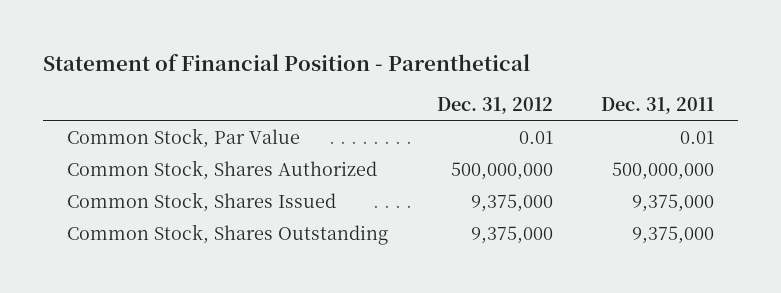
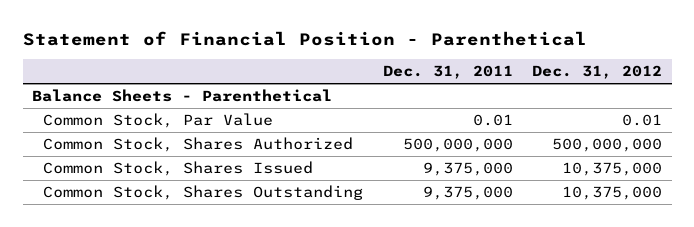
- | Dec. 31, 2012 | Dec. 31, 2011
+ | Dec. 31, 2011 | Dec. 31, 2012
+ Balance Sheets - Parenthetical
- Common Stock, Shares Issued | 9,375,000 | 9,375,000
- Common Stock, Shares Outstanding | 9,375,000 | 9,375,000
+ Common Stock, Shares Issued | 9,375,000 | 10,375,000
+ Common Stock, Shares Outstanding | 9,375,000 | 10,375,000

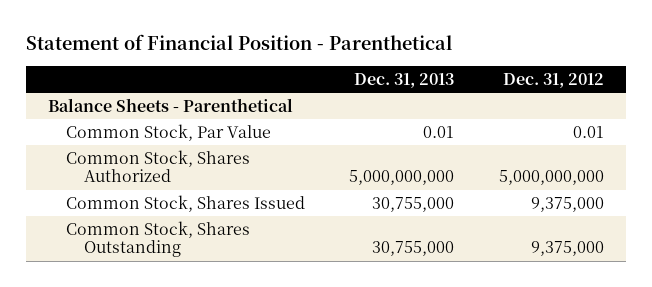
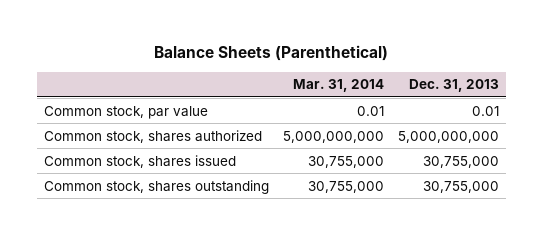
- Statement of Financial Position - Parenthetical
+ Balance Sheets (Parenthetical)
- | Dec. 31, 2013 | Dec. 31, 2012
+ | Mar. 31, 2014 | Dec. 31, 2013
- Balance Sheets - Parenthetical
- Common Stock, Par Value | 0.01 | 0.01
- Common Stock, Shares Authorized | 5,000,000,000 | 5,000,000,000
- Common Stock, Shares Issued | 30,755,000 | 9,375,000
- Common Stock, Shares Outstanding | 30,755,000 | 9,375,000
+ Common stock, par value | 0.01 | 0.01
+ Common stock, shares authorized | 5,000,000,000 | 5,000,000,000
+ Common stock, shares issued | 30,755,000 | 30,755,000
+ Common stock, shares outstanding | 30,755,000 | 30,755,000

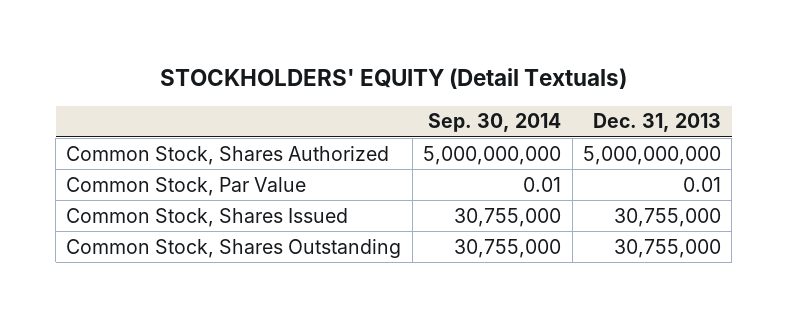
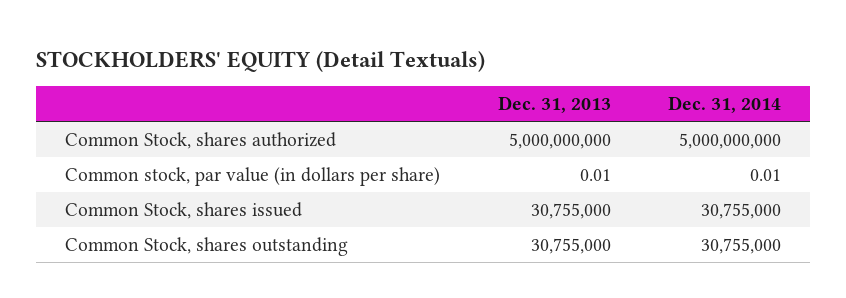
- | Sep. 30, 2014 | Dec. 31, 2013
+ | Dec. 31, 2013 | Dec. 31, 2014
- Common Stock, Shares Authorized | 5,000,000,000 | 5,000,000,000
- Common Stock, Par Value | 0.01 | 0.01
- Common Stock, Shares Issued | 30,755,000 | 30,755,000
- Common Stock, Shares Outstanding | 30,755,000 | 30,755,000
+ Common Stock, shares authorized | 5,000,000,000 | 5,000,000,000
+ Common stock, par value (in dollars per share) | 0.01 | 0.01
+ Common Stock, shares issued | 30,755,000 | 30,755,000
+ Common Stock, shares outstanding | 30,755,000 | 30,755,000

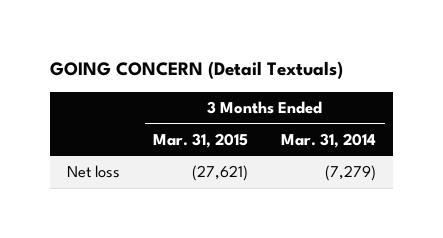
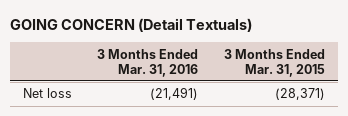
- | 3 Months Ended Mar. 31, 2015 | 3 Months Ended Mar. 31, 2014
+ | 3 Months Ended Mar. 31, 2016 | 3 Months Ended Mar. 31, 2015
- Net loss | (27,621) | (7,279)
+ Net loss | (21,491) | (28,371)

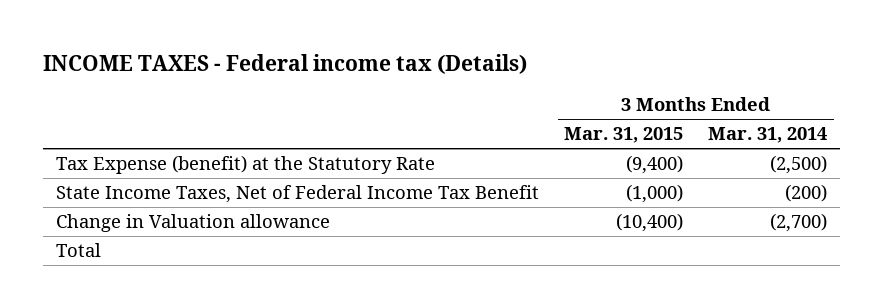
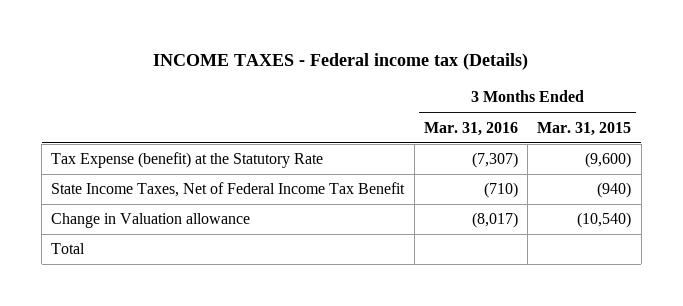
- | 3 Months Ended Mar. 31, 2015 | 3 Months Ended Mar. 31, 2014
+ | 3 Months Ended Mar. 31, 2016 | 3 Months Ended Mar. 31, 2015
- Tax Expense (benefit) at the Statutory Rate | (9,400) | (2,500)
- State Income Taxes, Net of Federal Income Tax Benefit | (1,000) | (200)
- Change in Valuation allowance | (10,400) | (2,700)
+ Tax Expense (benefit) at the Statutory Rate | (7,307) | (9,600)
+ State Income Taxes, Net of Federal Income Tax Benefit | (710) | (940)
+ Change in Valuation allowance | (8,017) | (10,540)

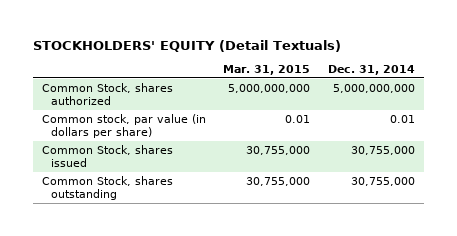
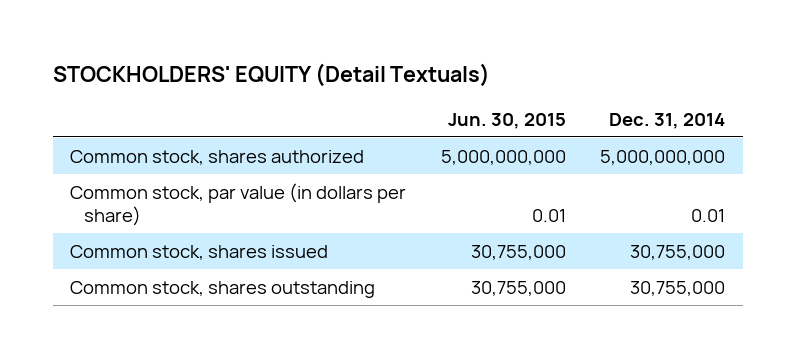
- | Mar. 31, 2015 | Dec. 31, 2014
+ | Jun. 30, 2015 | Dec. 31, 2014
- Common Stock, shares authorized | 5,000,000,000 | 5,000,000,000
+ Common stock, shares authorized | 5,000,000,000 | 5,000,000,000
- Common Stock, shares issued | 30,755,000 | 30,755,000
- Common Stock, shares outstanding | 30,755,000 | 30,755,000
+ Common stock, shares issued | 30,755,000 | 30,755,000
+ Common stock, shares outstanding | 30,755,000 | 30,755,000

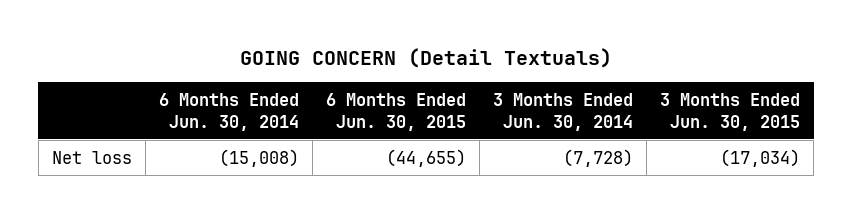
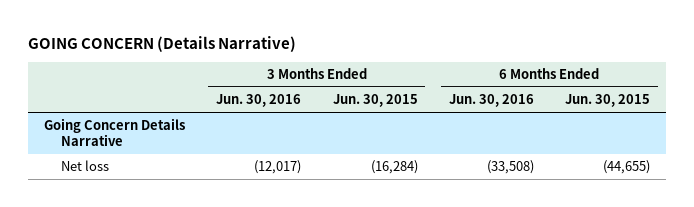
- GOING CONCERN (Detail Textuals)
+ GOING CONCERN (Details Narrative)
- | 6 Months Ended Jun. 30, 2014 | 6 Months Ended Jun. 30, 2015 | 3 Months Ended Jun. 30, 2014 | 3 Months Ended Jun. 30, 2015
+ | 3 Months Ended Jun. 30, 2016 | 3 Months Ended Jun. 30, 2015 | 6 Months Ended Jun. 30, 2016 | 6 Months Ended Jun. 30, 2015
- Net loss | (15,008) | (44,655) | (7,728) | (17,034)
+ Going Concern Details Narrative
+ Net loss | (12,017) | (16,284) | (33,508) | (44,655)

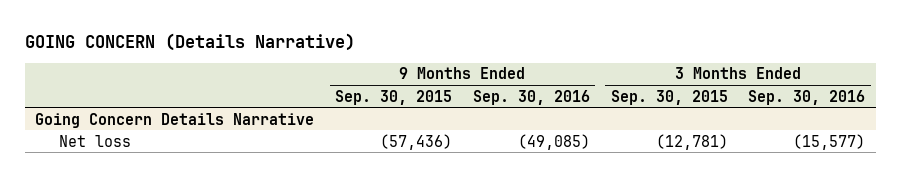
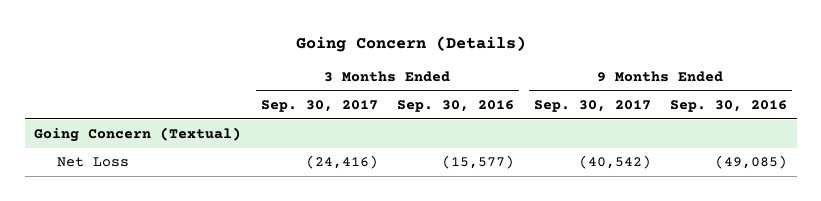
- GOING CONCERN (Details Narrative)
+ Going Concern (Details)
- | 9 Months Ended Sep. 30, 2015 | 9 Months Ended Sep. 30, 2016 | 3 Months Ended Sep. 30, 2015 | 3 Months Ended Sep. 30, 2016
+ | 3 Months Ended Sep. 30, 2017 | 3 Months Ended Sep. 30, 2016 | 9 Months Ended Sep. 30, 2017 | 9 Months Ended Sep. 30, 2016
- Going Concern Details Narrative
- Net loss | (57,436) | (49,085) | (12,781) | (15,577)
+ Going Concern (Textual)
+ Net Loss | (24,416) | (15,577) | (40,542) | (49,085)

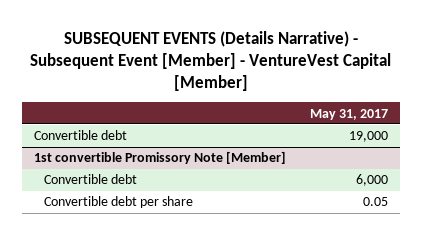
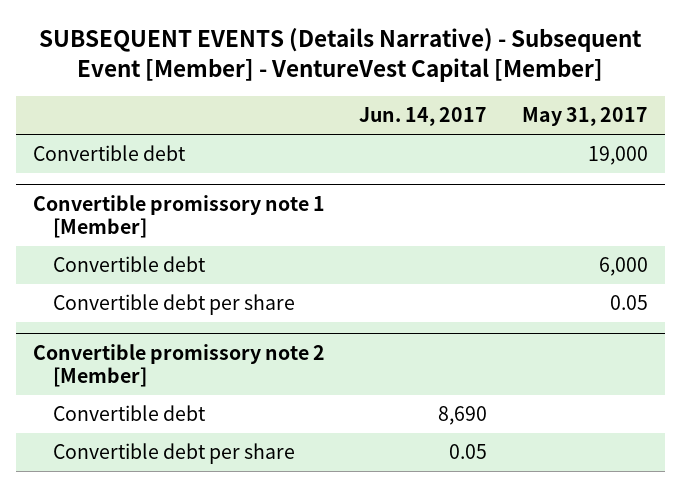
- | May 31, 2017
+ | Jun. 14, 2017 | May 31, 2017
- 1st convertible Promissory Note [Member]
+ Convertible promissory note 1 [Member]
+ Convertible promissory note 2 [Member]
+ Convertible debt | 8,690 |
+ Convertible debt per share | 0.05 |

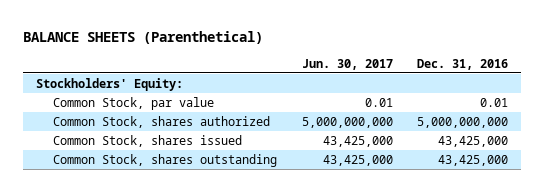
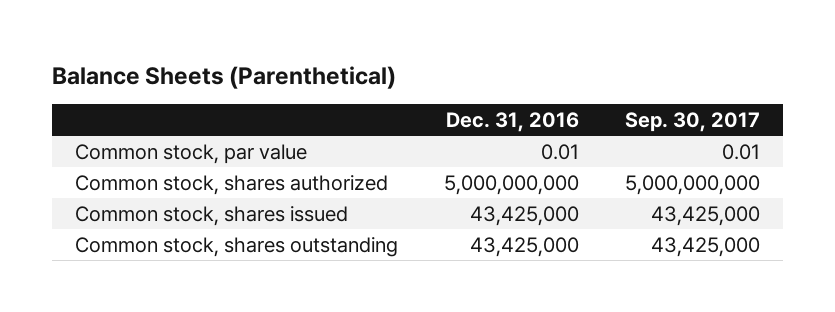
- BALANCE SHEETS (Parenthetical)
+ Balance Sheets (Parenthetical)
- | Jun. 30, 2017 | Dec. 31, 2016
+ | Dec. 31, 2016 | Sep. 30, 2017
- Stockholders' Equity:
- Common Stock, par value | 0.01 | 0.01
- Common Stock, shares authorized | 5,000,000,000 | 5,000,000,000
- Common Stock, shares issued | 43,425,000 | 43,425,000
- Common Stock, shares outstanding | 43,425,000 | 43,425,000
+ Common stock, par value | 0.01 | 0.01
+ Common stock, shares authorized | 5,000,000,000 | 5,000,000,000
+ Common stock, shares issued | 43,425,000 | 43,425,000
+ Common stock, shares outstanding | 43,425,000 | 43,425,000

